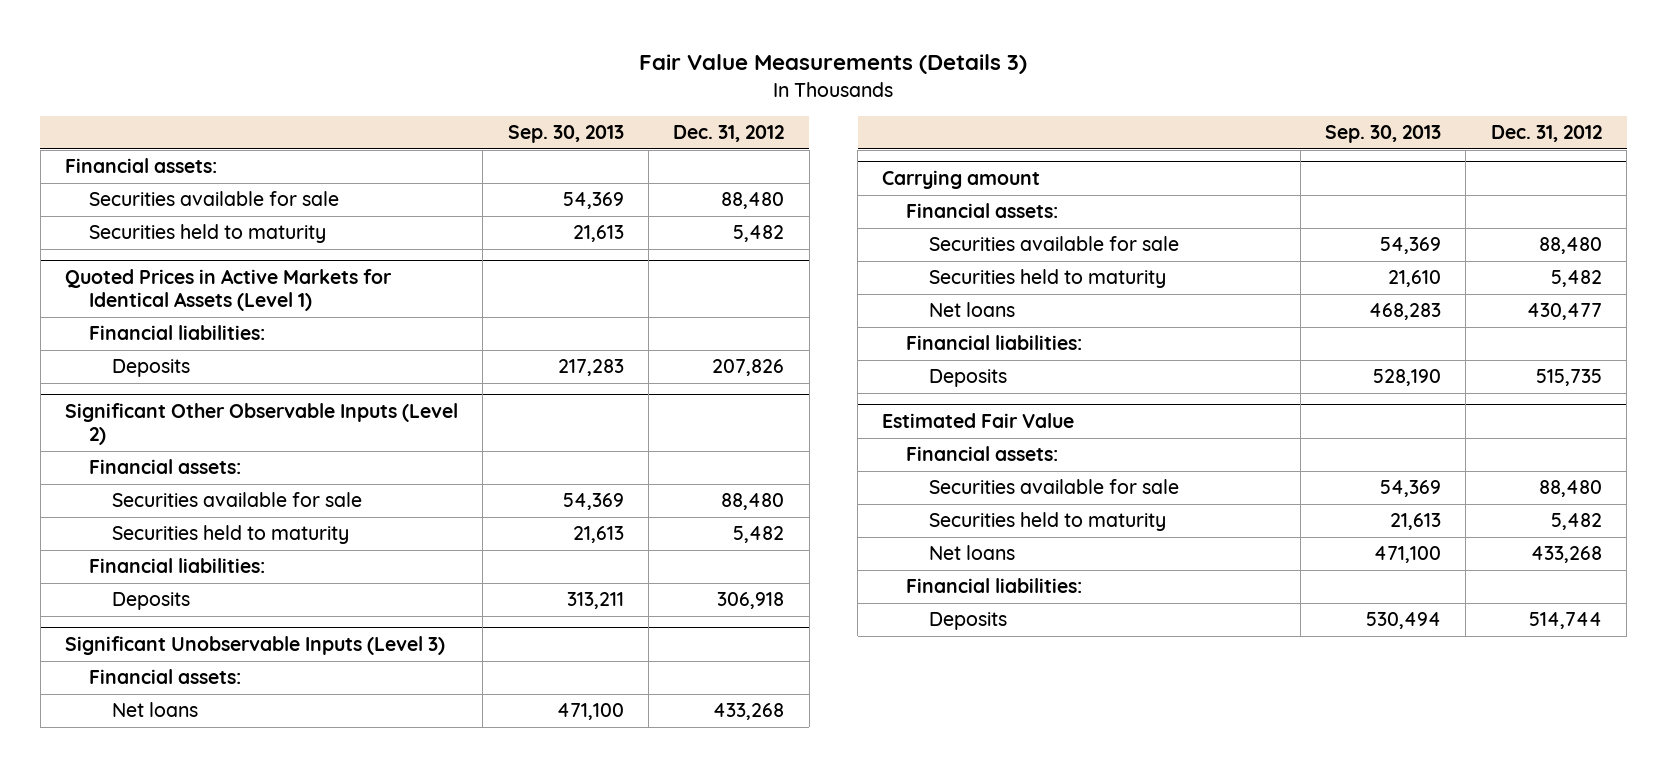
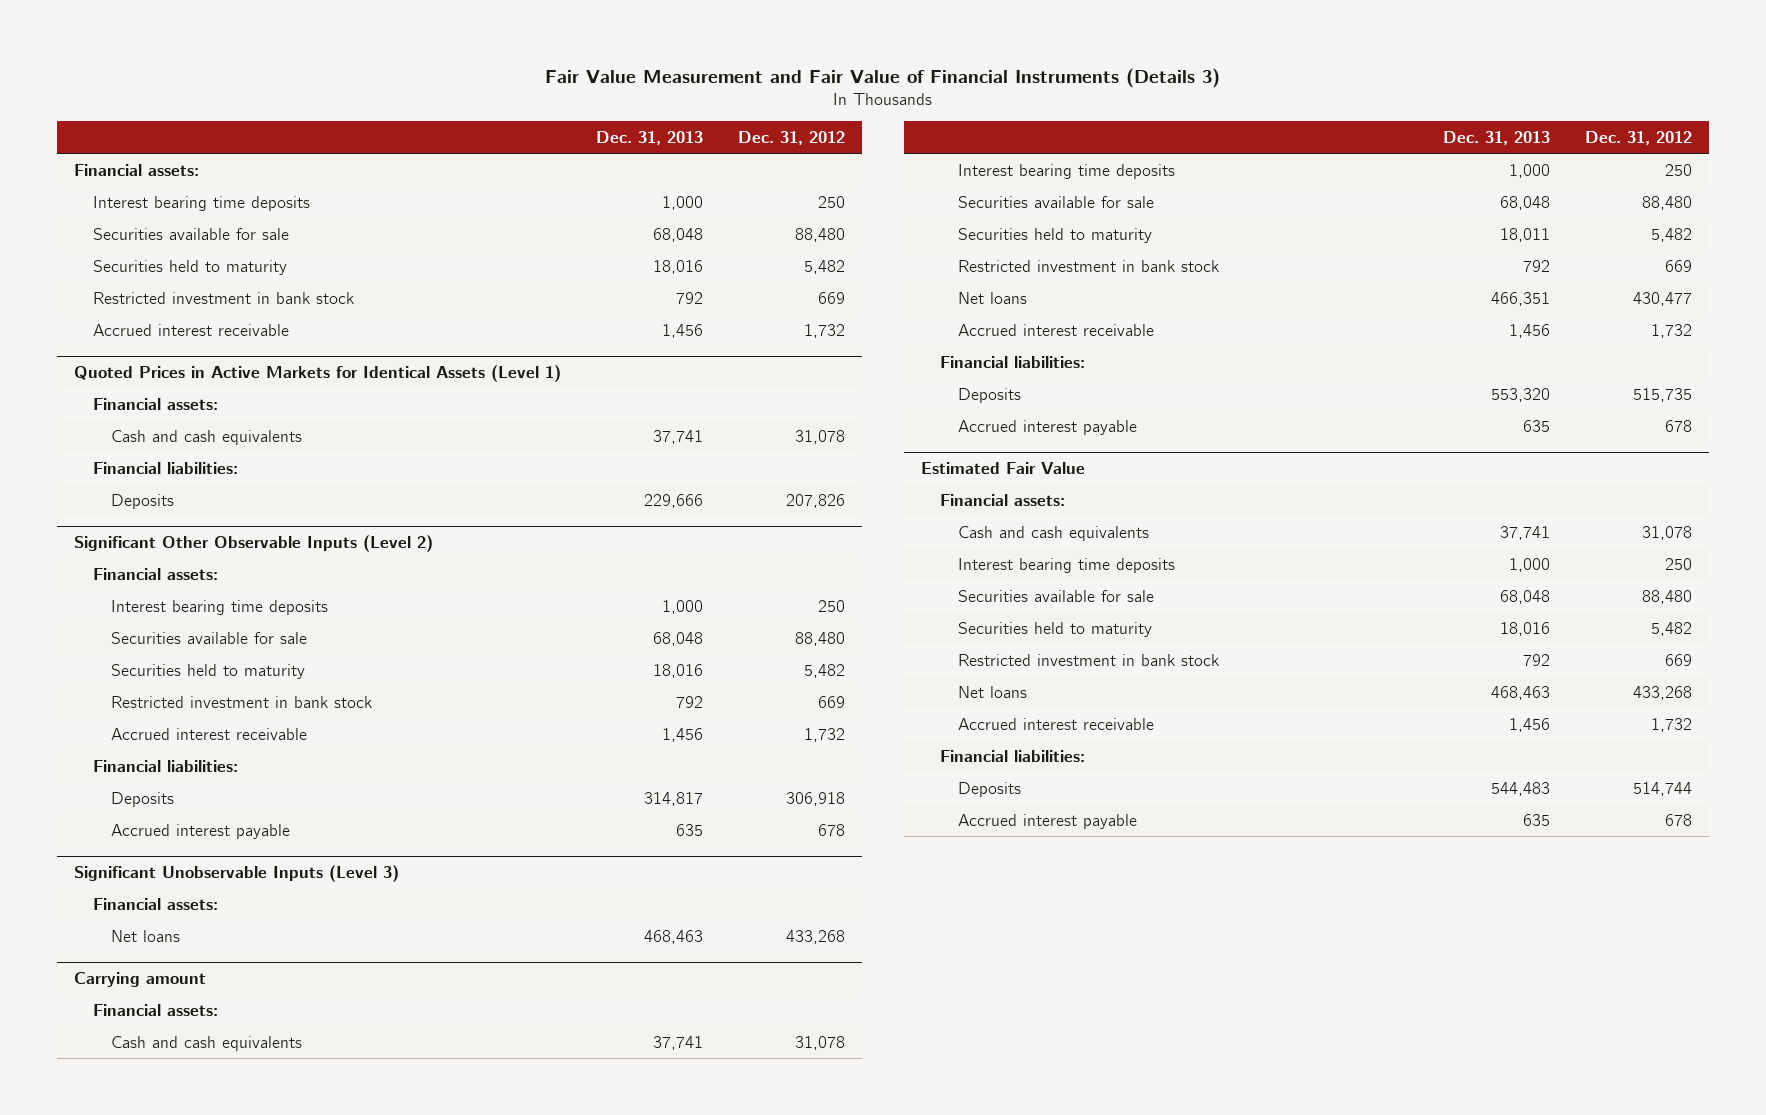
- Fair Value Measurements (Details 3)
+ Fair Value Measurement and Fair Value of Financial Instruments (Details 3)
- | Sep. 30, 2013 | Dec. 31, 2012
+ | Dec. 31, 2013 | Dec. 31, 2012
+ Interest bearing time deposits | 1,000 | 250
+ Restricted investment in bank stock | 792 | 669
+ Accrued interest receivable | 1,456 | 1,732
@ Quoted Prices in Active Markets for Identical Assets (Level 1)
+ Financial assets:
+ Cash and cash equivalents | 37,741 | 31,078
@ Significant Other Observable Inputs (Level 2)
+ Interest bearing time deposits | 1,000 | 250
+ Restricted investment in bank stock | 792 | 669
+ Accrued interest receivable | 1,456 | 1,732
+ Accrued interest payable | 635 | 678
@ Carrying amount
+ Cash and cash equivalents | 37,741 | 31,078
+ Interest bearing time deposits | 1,000 | 250
+ Restricted investment in bank stock | 792 | 669
+ Accrued interest receivable | 1,456 | 1,732
+ Accrued interest payable | 635 | 678
@ Estimated Fair Value
+ Cash and cash equivalents | 37,741 | 31,078
+ Interest bearing time deposits | 1,000 | 250
+ Restricted investment in bank stock | 792 | 669
+ Accrued interest receivable | 1,456 | 1,732
+ Accrued interest payable | 635 | 678

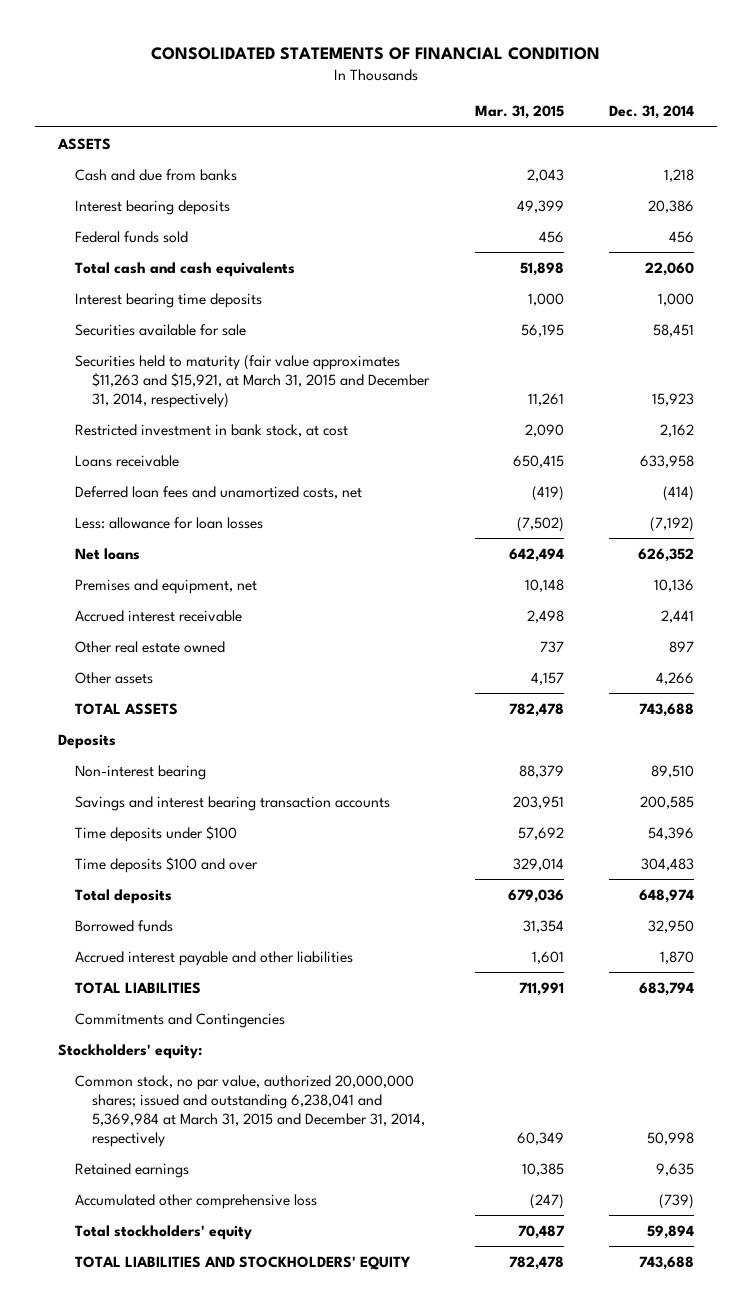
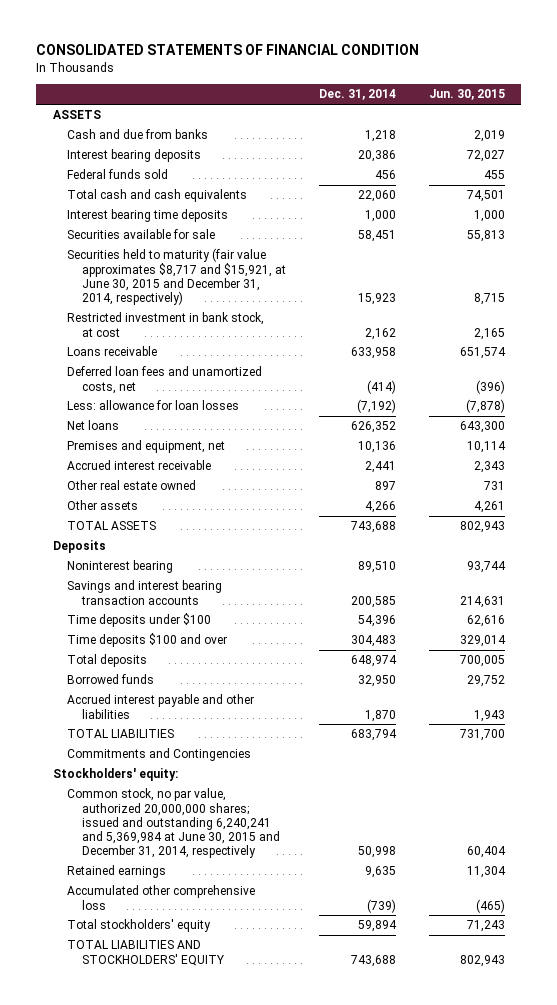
- | Mar. 31, 2015 | Dec. 31, 2014
+ | Dec. 31, 2014 | Jun. 30, 2015
- Securities held to maturity (fair value approximates $11,263 and $15,921, at March 31, 2015 and December 31, 2014, respectively) | 11,261 | 15,923
+ Securities held to maturity (fair value approximates $8,717 and $15,921, at June 30, 2015 and December 31, 2014, respectively) | 15,923 | 8,715
- Non-interest bearing | 88,379 | 89,510
+ Noninterest bearing | 89,510 | 93,744
- Common stock, no par value, authorized 20,000,000 shares; issued and outstanding 6,238,041 and 5,369,984 at March 31, 2015 and December 31, 2014, respectively | 60,349 | 50,998
+ Common stock, no par value, authorized 20,000,000 shares; issued and outstanding 6,240,241 and 5,369,984 at June 30, 2015 and December 31, 2014, respectively | 50,998 | 60,404

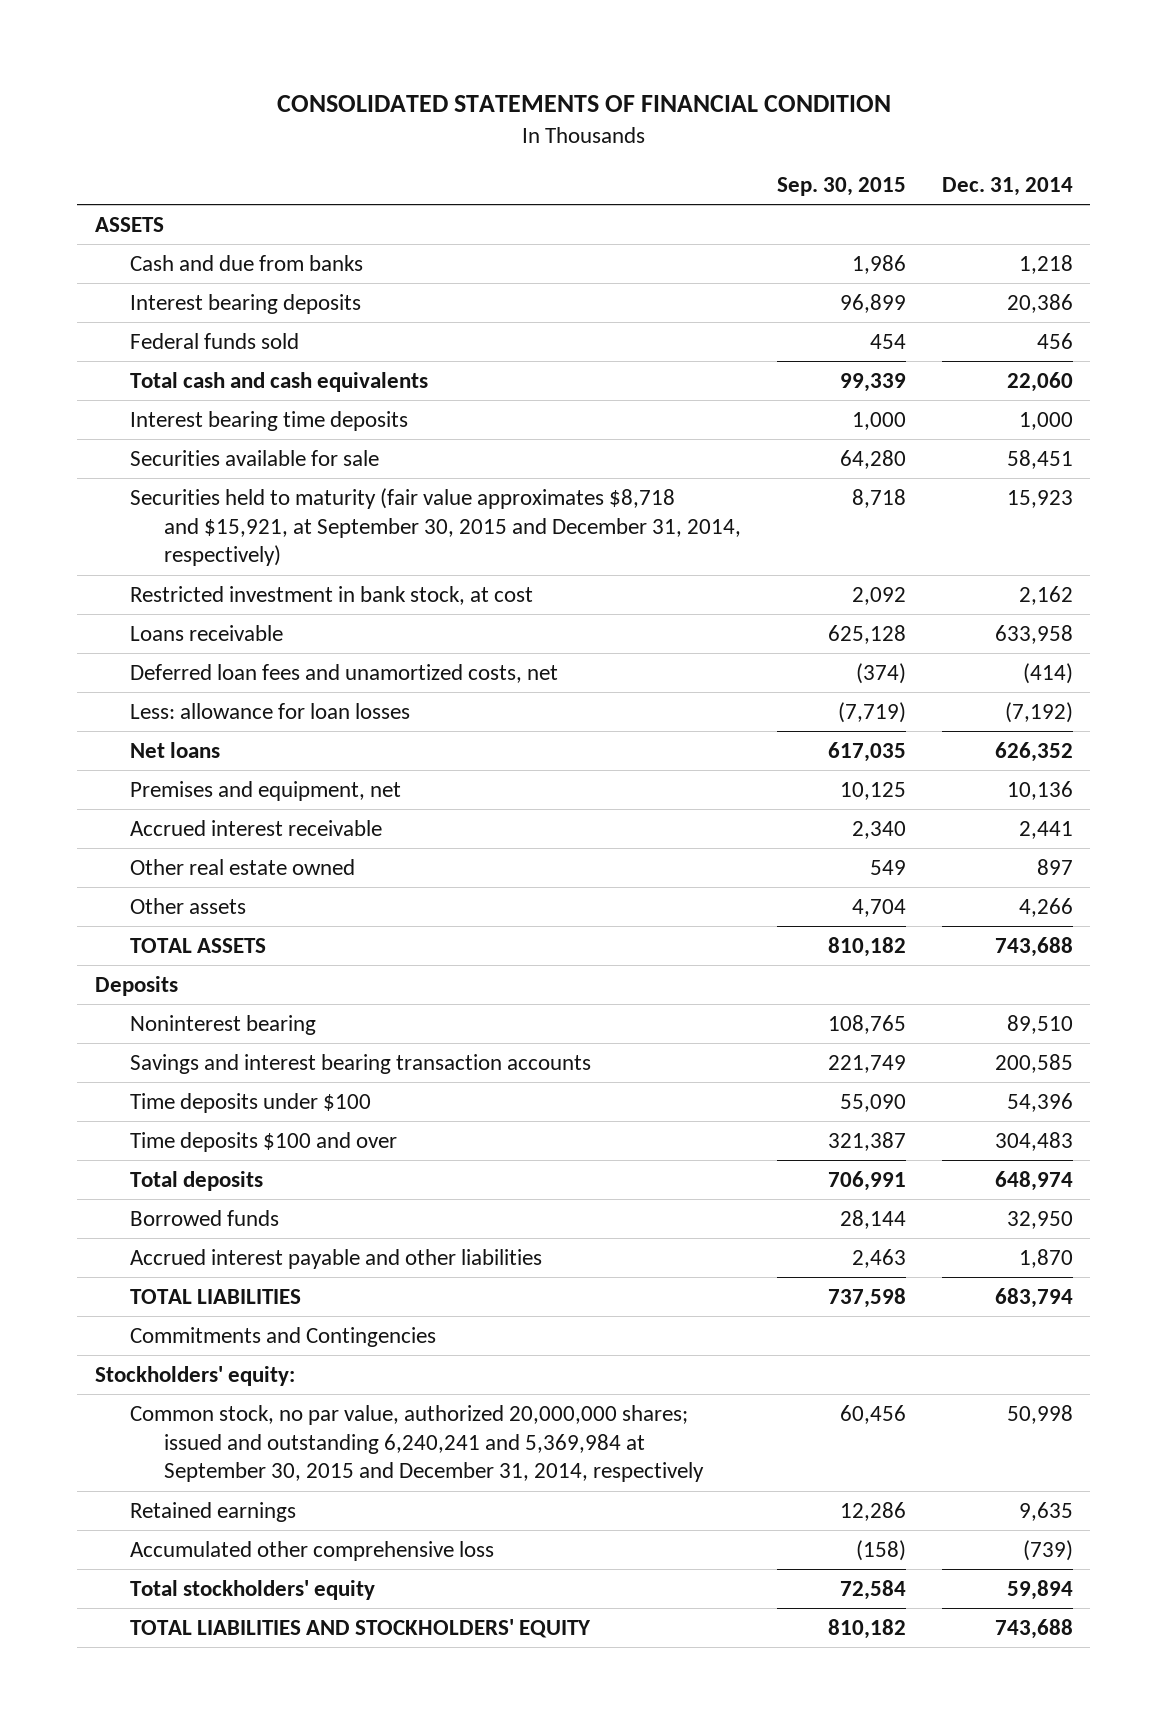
- | Dec. 31, 2014 | Jun. 30, 2015
+ | Sep. 30, 2015 | Dec. 31, 2014
- Securities held to maturity (fair value approximates $8,717 and $15,921, at June 30, 2015 and December 31, 2014, respectively) | 15,923 | 8,715
+ Securities held to maturity (fair value approximates $8,718 and $15,921, at September 30, 2015 and December 31, 2014, respectively) | 8,718 | 15,923
- Common stock, no par value, authorized 20,000,000 shares; issued and outstanding 6,240,241 and 5,369,984 at June 30, 2015 and December 31, 2014, respectively | 50,998 | 60,404
+ Common stock, no par value, authorized 20,000,000 shares; issued and outstanding 6,240,241 and 5,369,984 at September 30, 2015 and December 31, 2014, respectively | 60,456 | 50,998

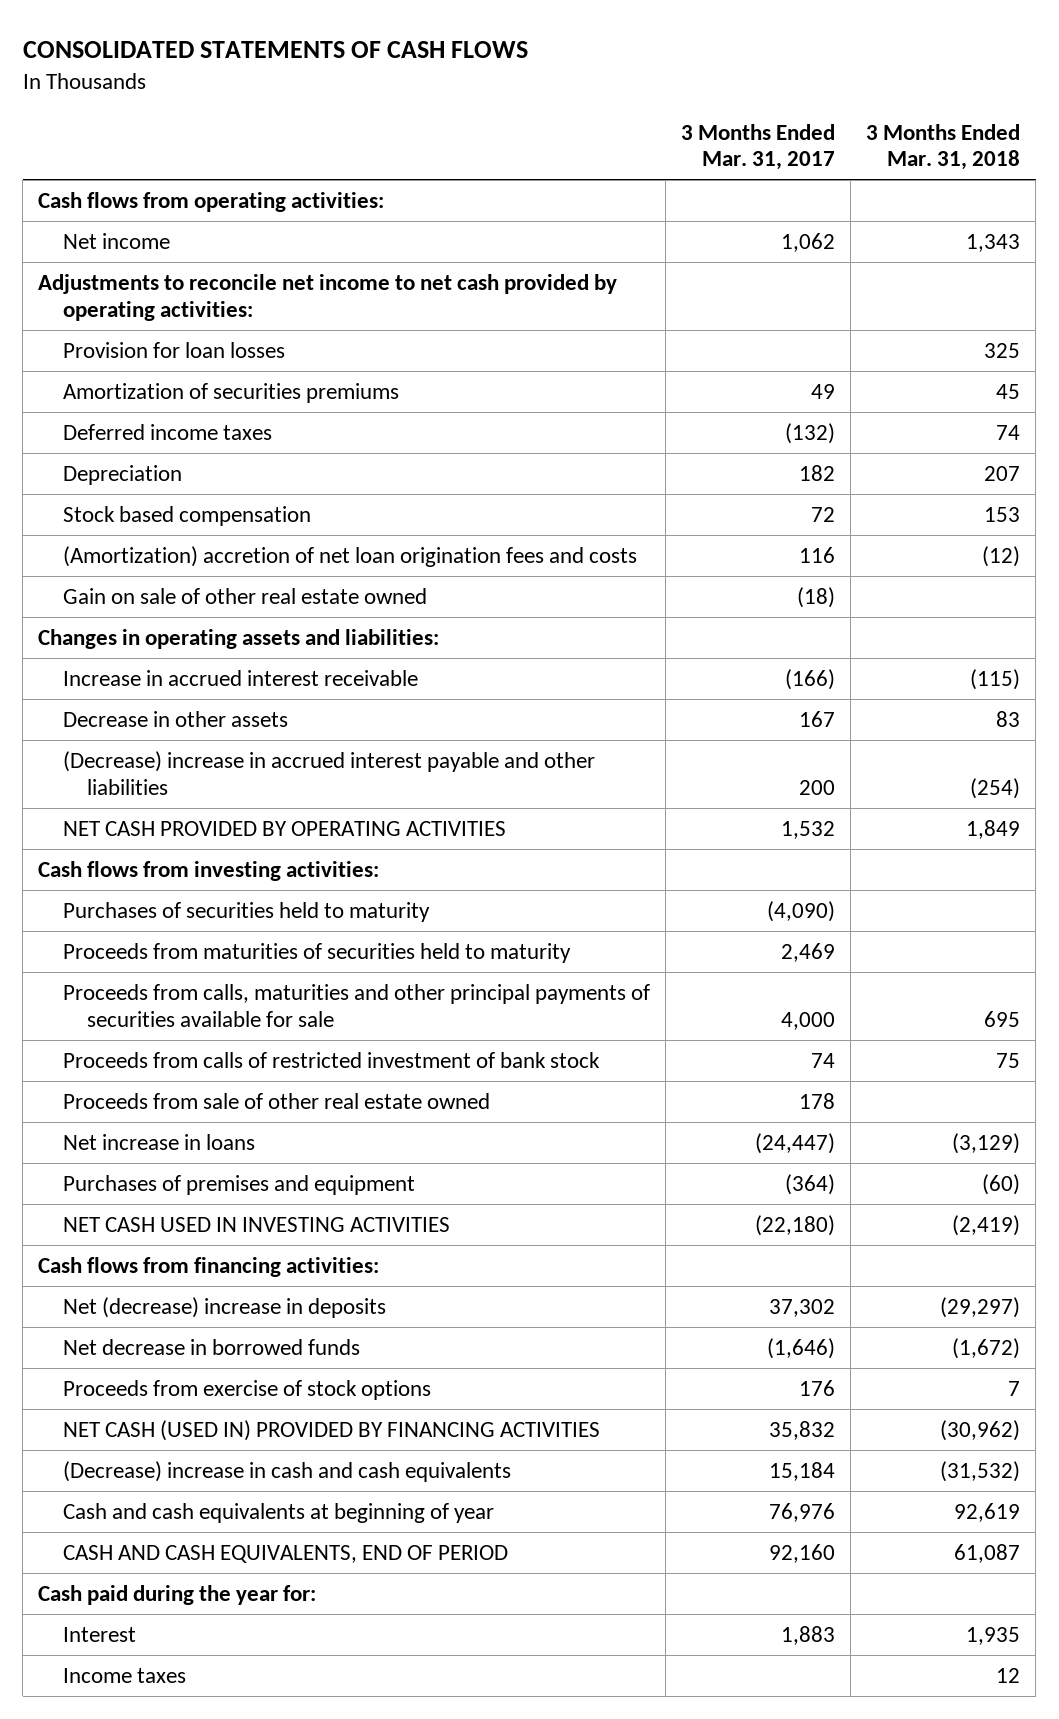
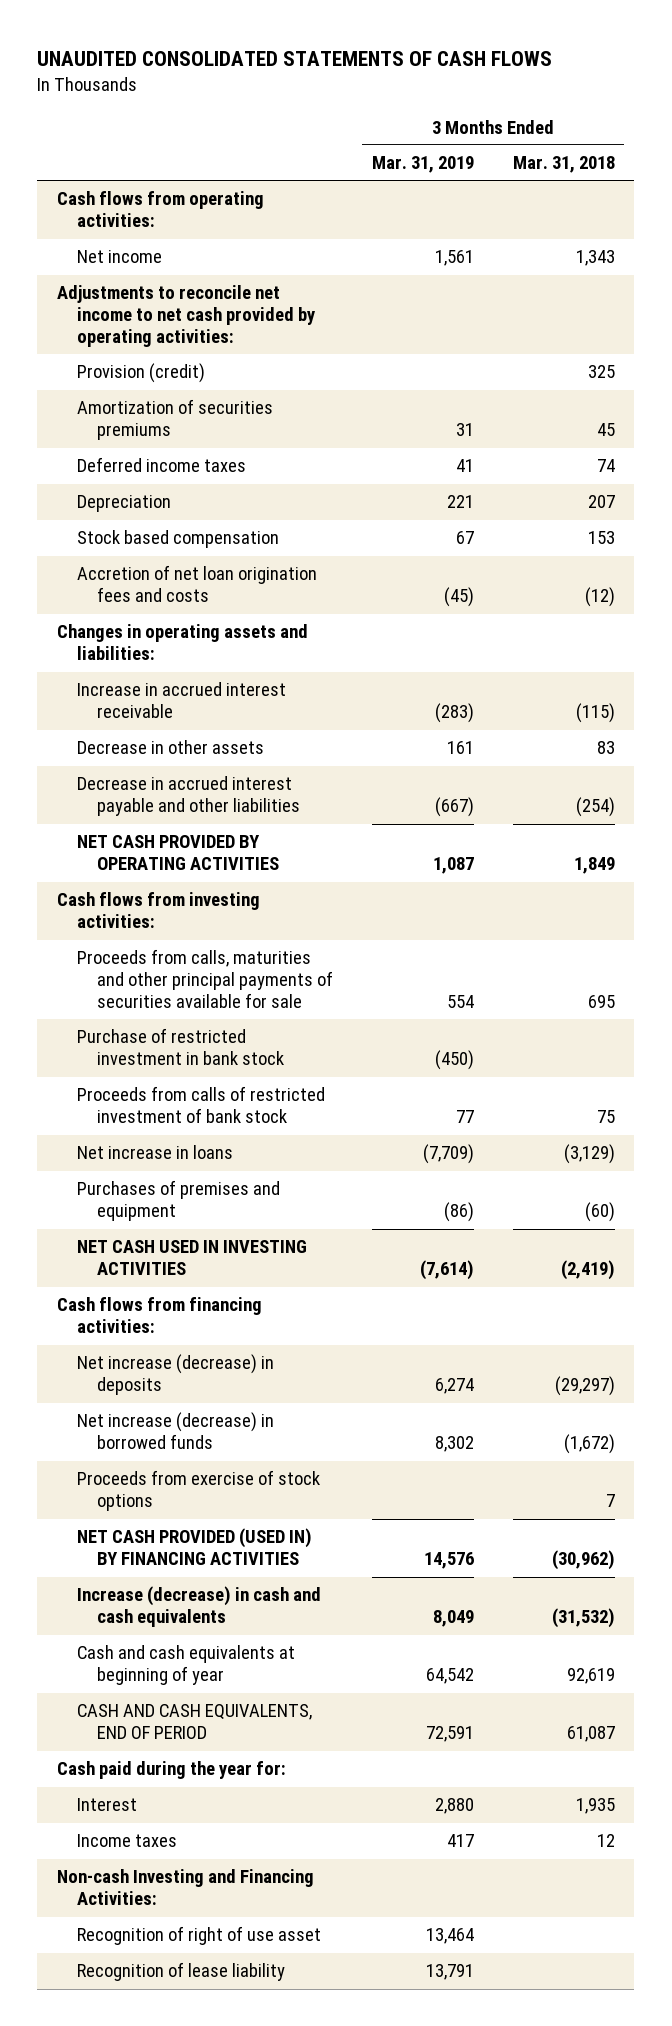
- CONSOLIDATED STATEMENTS OF CASH FLOWS
+ UNAUDITED CONSOLIDATED STATEMENTS OF CASH FLOWS
- | 3 Months Ended Mar. 31, 2017 | 3 Months Ended Mar. 31, 2018
+ | 3 Months Ended Mar. 31, 2019 | 3 Months Ended Mar. 31, 2018
- Provision for loan losses | | 325
+ Provision (credit) | | 325
- (Amortization) accretion of net loan origination fees and costs | 116 | (12)
- Gain on sale of other real estate owned | (18) |
+ Accretion of net loan origination fees and costs | (45) | (12)
- (Decrease) increase in accrued interest payable and other liabilities | 200 | (254)
+ Decrease in accrued interest payable and other liabilities | (667) | (254)
- Purchases of securities held to maturity | (4,090) |
- Proceeds from maturities of securities held to maturity | 2,469 |
+ Purchase of restricted investment in bank stock | (450) |
- Proceeds from sale of other real estate owned | 178 |
- Net (decrease) increase in deposits | 37,302 | (29,297)
- Net decrease in borrowed funds | (1,646) | (1,672)
+ Net increase (decrease) in deposits | 6,274 | (29,297)
+ Net increase (decrease) in borrowed funds | 8,302 | (1,672)
- NET CASH (USED IN) PROVIDED BY FINANCING ACTIVITIES | 35,832 | (30,962)
- (Decrease) increase in cash and cash equivalents | 15,184 | (31,532)
+ NET CASH PROVIDED (USED IN) BY FINANCING ACTIVITIES | 14,576 | (30,962)
+ Increase (decrease) in cash and cash equivalents | 8,049 | (31,532)
+ Non-cash Investing and Financing Activities:
+ Recognition of right of use asset | 13,464 |
+ Recognition of lease liability | 13,791 |

